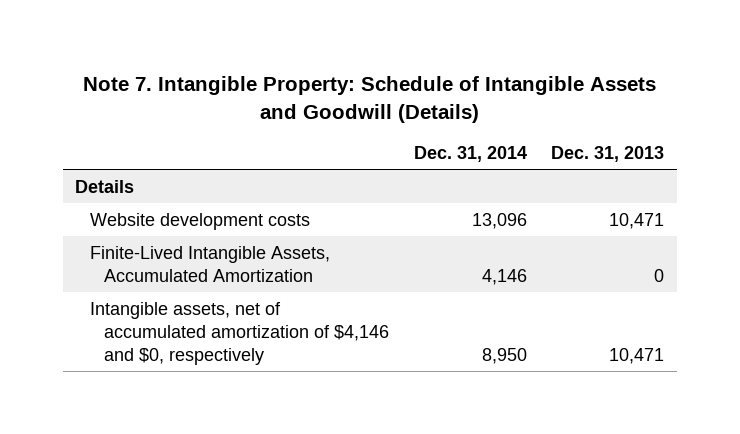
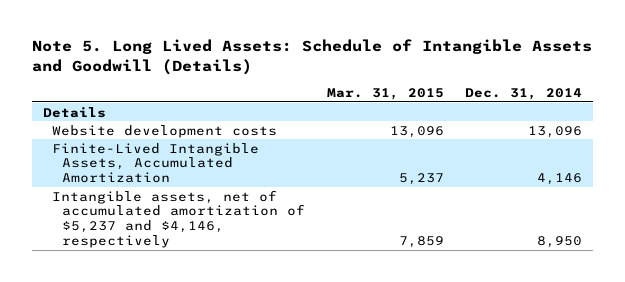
- Note 7. Intangible Property: Schedule of Intangible Assets and Goodwill (Details)
+ Note 5. Long Lived Assets: Schedule of Intangible Assets and Goodwill (Details)
- | Dec. 31, 2014 | Dec. 31, 2013
+ | Mar. 31, 2015 | Dec. 31, 2014
- Intangible assets, net of accumulated amortization of $4,146 and $0, respectively | 8,950 | 10,471
+ Intangible assets, net of accumulated amortization of $5,237 and $4,146, respectively | 7,859 | 8,950

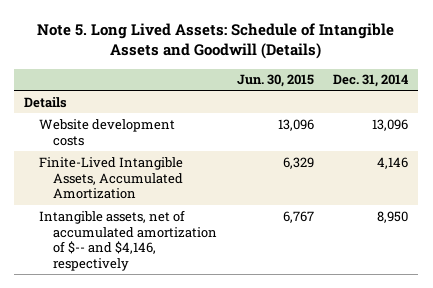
- | Mar. 31, 2015 | Dec. 31, 2014
+ | Jun. 30, 2015 | Dec. 31, 2014
- Intangible assets, net of accumulated amortization of $5,237 and $4,146, respectively | 7,859 | 8,950
+ Intangible assets, net of accumulated amortization of $-- and $4,146, respectively | 6,767 | 8,950

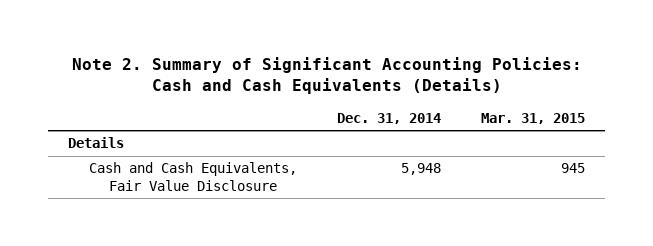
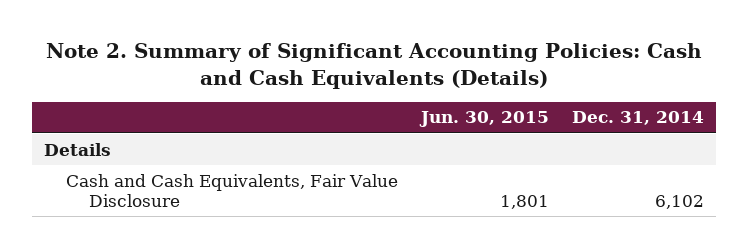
- | Dec. 31, 2014 | Mar. 31, 2015
+ | Jun. 30, 2015 | Dec. 31, 2014
- Cash and Cash Equivalents, Fair Value Disclosure | 5,948 | 945
+ Cash and Cash Equivalents, Fair Value Disclosure | 1,801 | 6,102

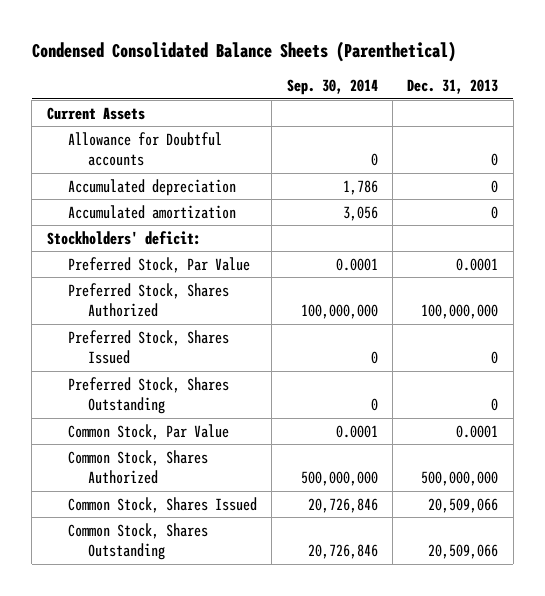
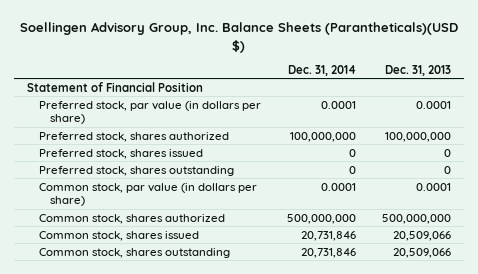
- Condensed Consolidated Balance Sheets (Parenthetical)
+ Soellingen Advisory Group, Inc. Balance Sheets (Parantheticals)(USD $)
- | Sep. 30, 2014 | Dec. 31, 2013
+ | Dec. 31, 2014 | Dec. 31, 2013
- Current Assets
- Allowance for Doubtful accounts | 0 | 0
- Accumulated depreciation | 1,786 | 0
- Accumulated amortization | 3,056 | 0
- Stockholders' deficit:
- Preferred Stock, Par Value | 0.0001 | 0.0001
- Preferred Stock, Shares Authorized | 100,000,000 | 100,000,000
- Preferred Stock, Shares Issued | 0 | 0
- Preferred Stock, Shares Outstanding | 0 | 0
- Common Stock, Par Value | 0.0001 | 0.0001
- Common Stock, Shares Authorized | 500,000,000 | 500,000,000
- Common Stock, Shares Issued | 20,726,846 | 20,509,066
- Common Stock, Shares Outstanding | 20,726,846 | 20,509,066
+ Statement of Financial Position
+ Preferred stock, par value (in dollars per share) | 0.0001 | 0.0001
+ Preferred stock, shares authorized | 100,000,000 | 100,000,000
+ Preferred stock, shares issued | 0 | 0
+ Preferred stock, shares outstanding | 0 | 0
+ Common stock, par value (in dollars per share) | 0.0001 | 0.0001
+ Common stock, shares authorized | 500,000,000 | 500,000,000
+ Common stock, shares issued | 20,731,846 | 20,509,066
+ Common stock, shares outstanding | 20,731,846 | 20,509,066

